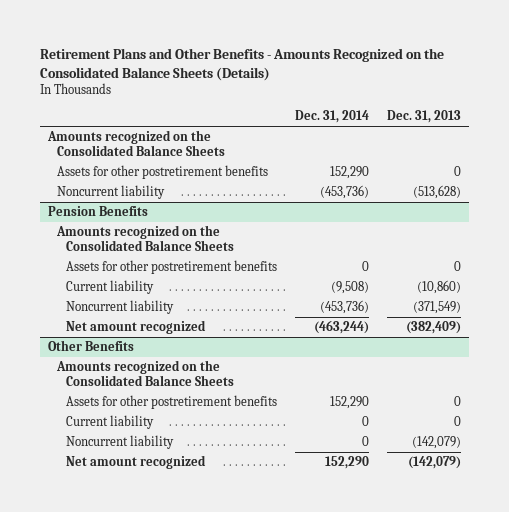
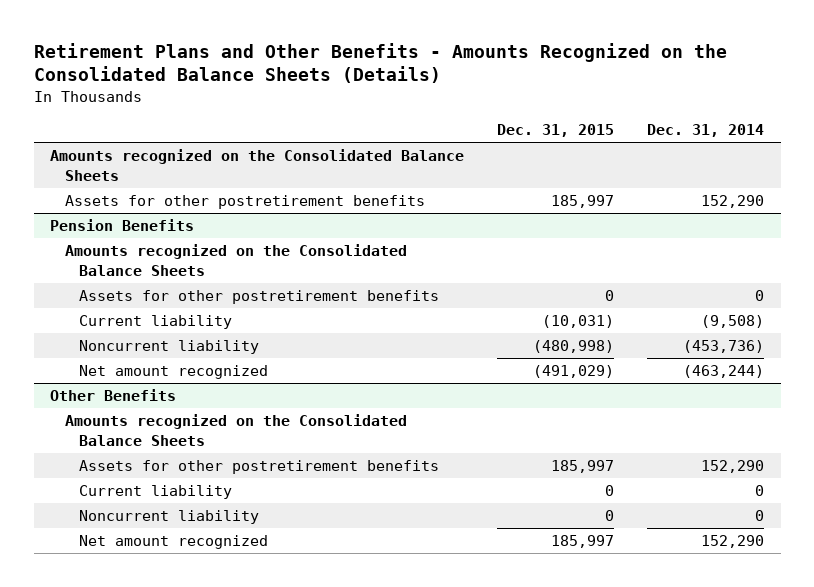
- | Dec. 31, 2014 | Dec. 31, 2013
+ | Dec. 31, 2015 | Dec. 31, 2014
- Noncurrent liability | (453,736) | (513,628)

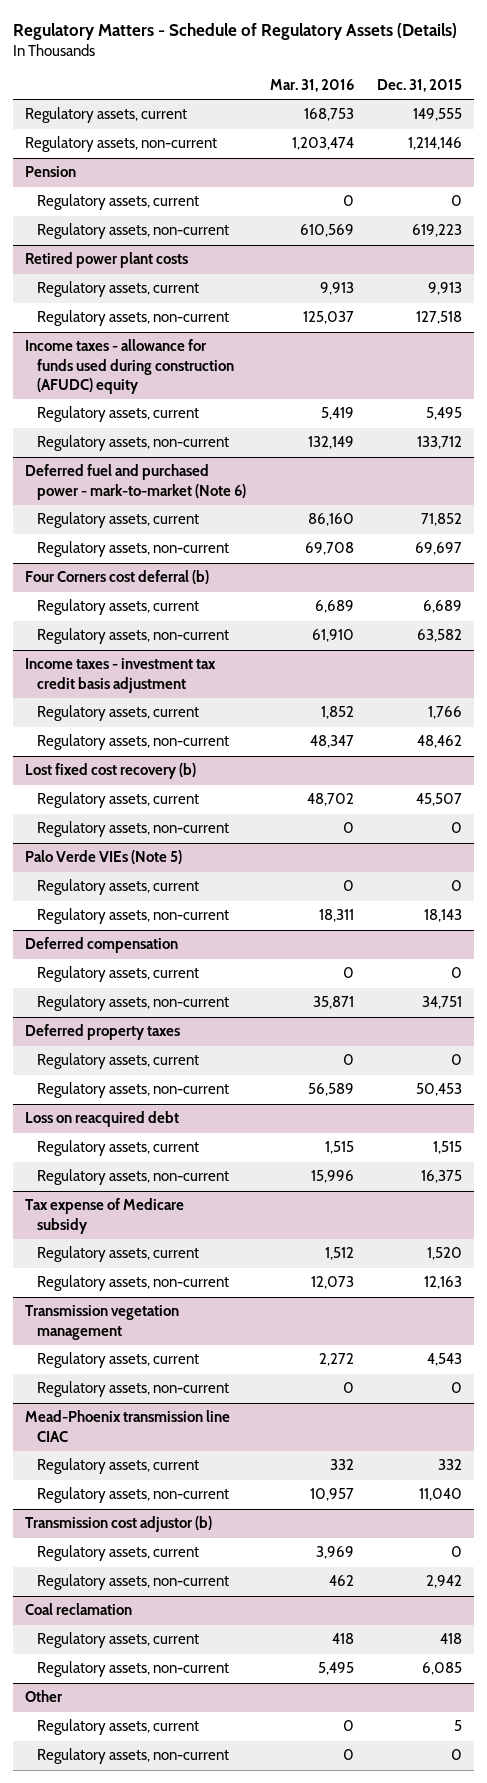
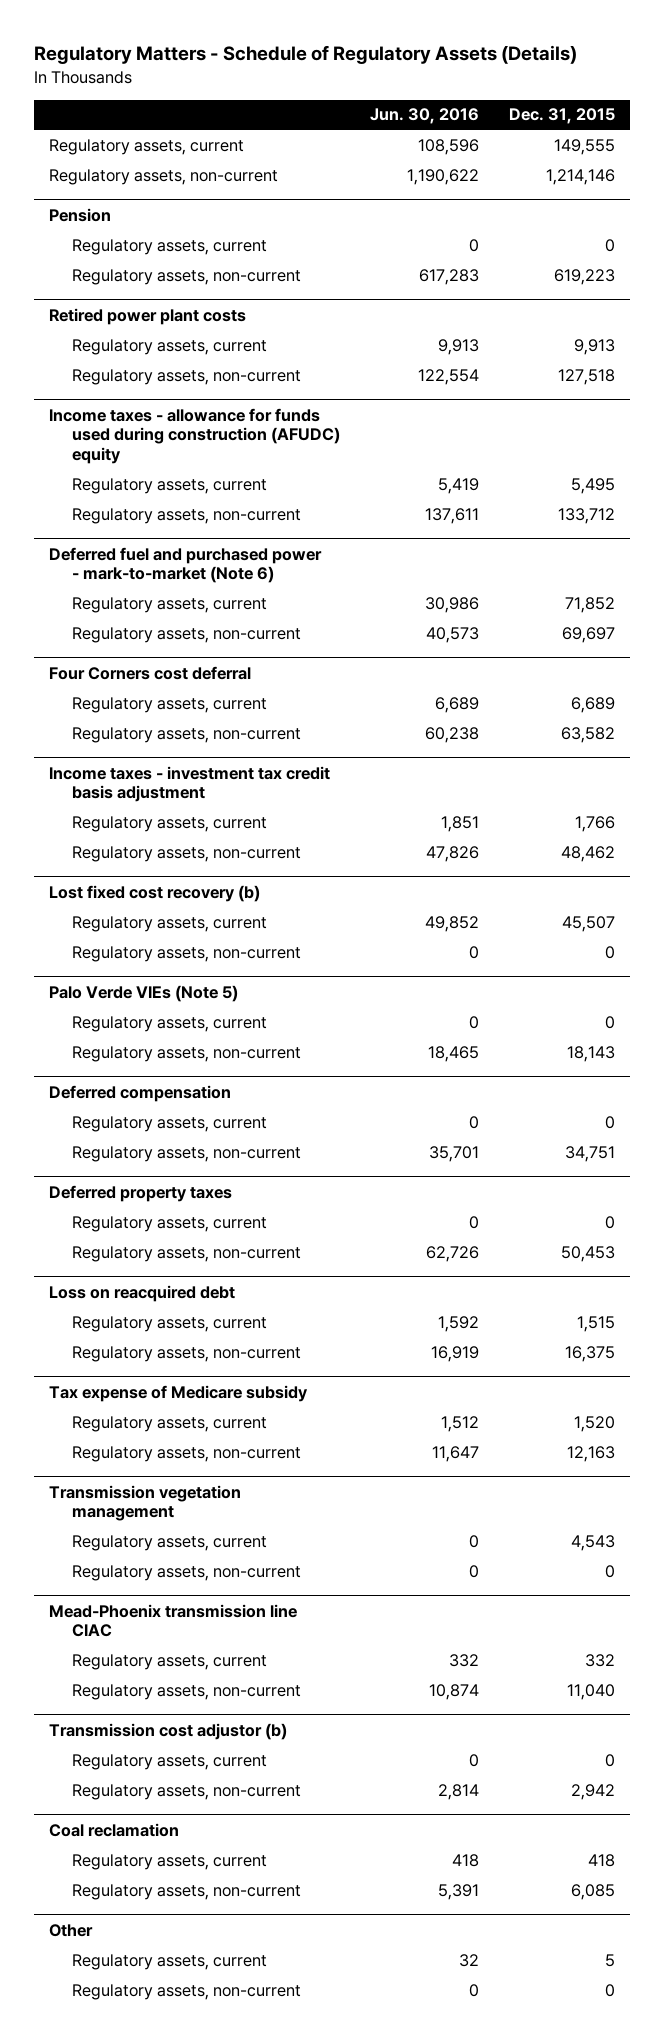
- | Mar. 31, 2016 | Dec. 31, 2015
+ | Jun. 30, 2016 | Dec. 31, 2015
- Four Corners cost deferral (b)
+ Four Corners cost deferral

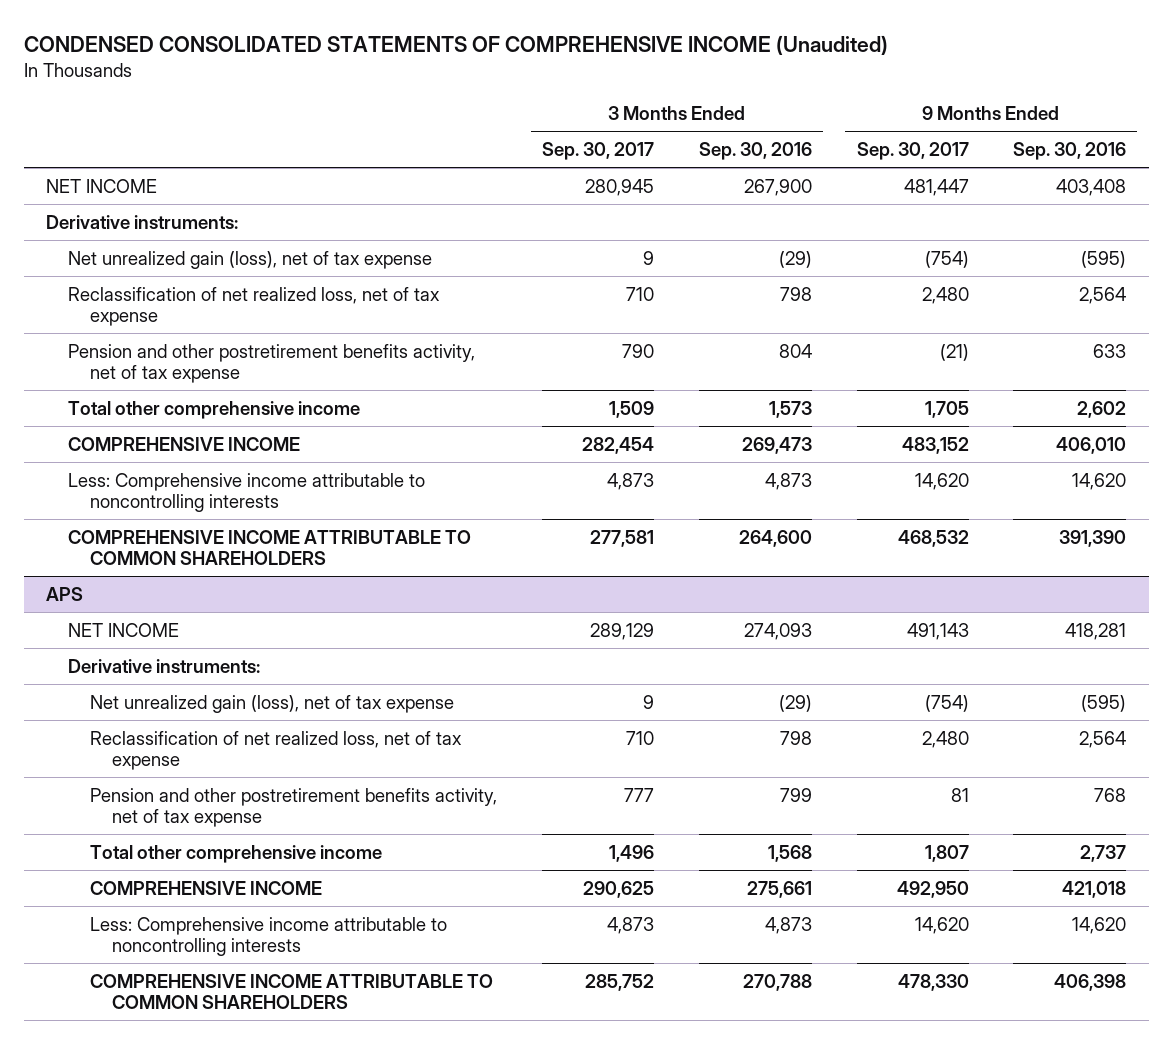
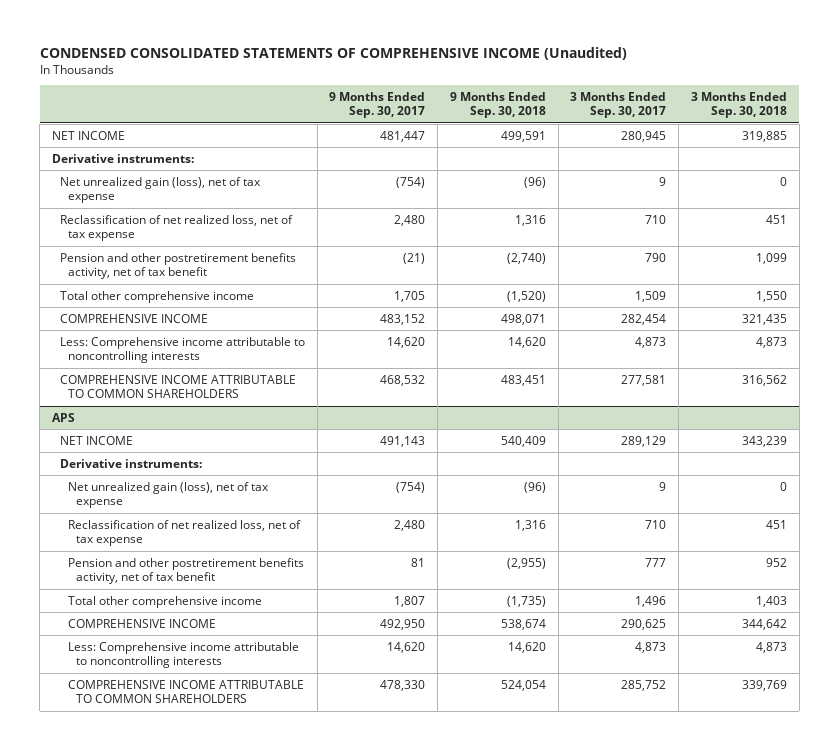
- | 3 Months Ended Sep. 30, 2017 | 3 Months Ended Sep. 30, 2016 | 9 Months Ended Sep. 30, 2017 | 9 Months Ended Sep. 30, 2016
+ | 9 Months Ended Sep. 30, 2017 | 9 Months Ended Sep. 30, 2018 | 3 Months Ended Sep. 30, 2017 | 3 Months Ended Sep. 30, 2018
- Pension and other postretirement benefits activity, net of tax expense | 790 | 804 | (21) | 633
+ Pension and other postretirement benefits activity, net of tax benefit | (21) | (2,740) | 790 | 1,099
@ APS
- Pension and other postretirement benefits activity, net of tax expense | 777 | 799 | 81 | 768
+ Pension and other postretirement benefits activity, net of tax benefit | 81 | (2,955) | 777 | 952

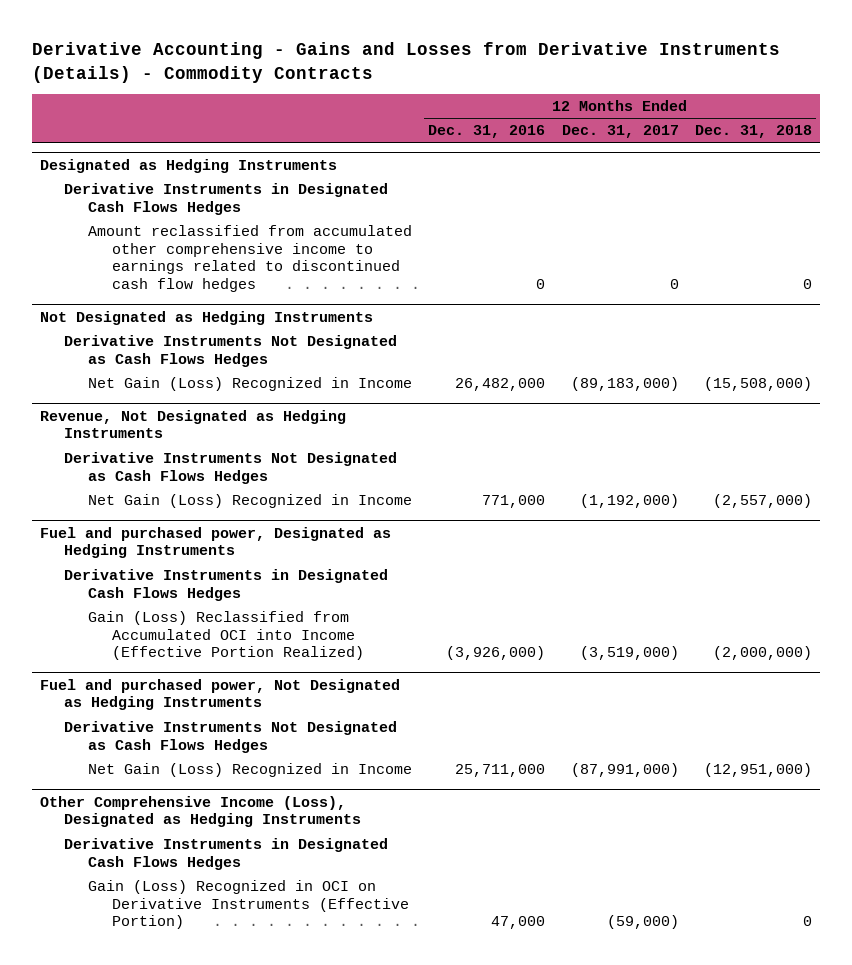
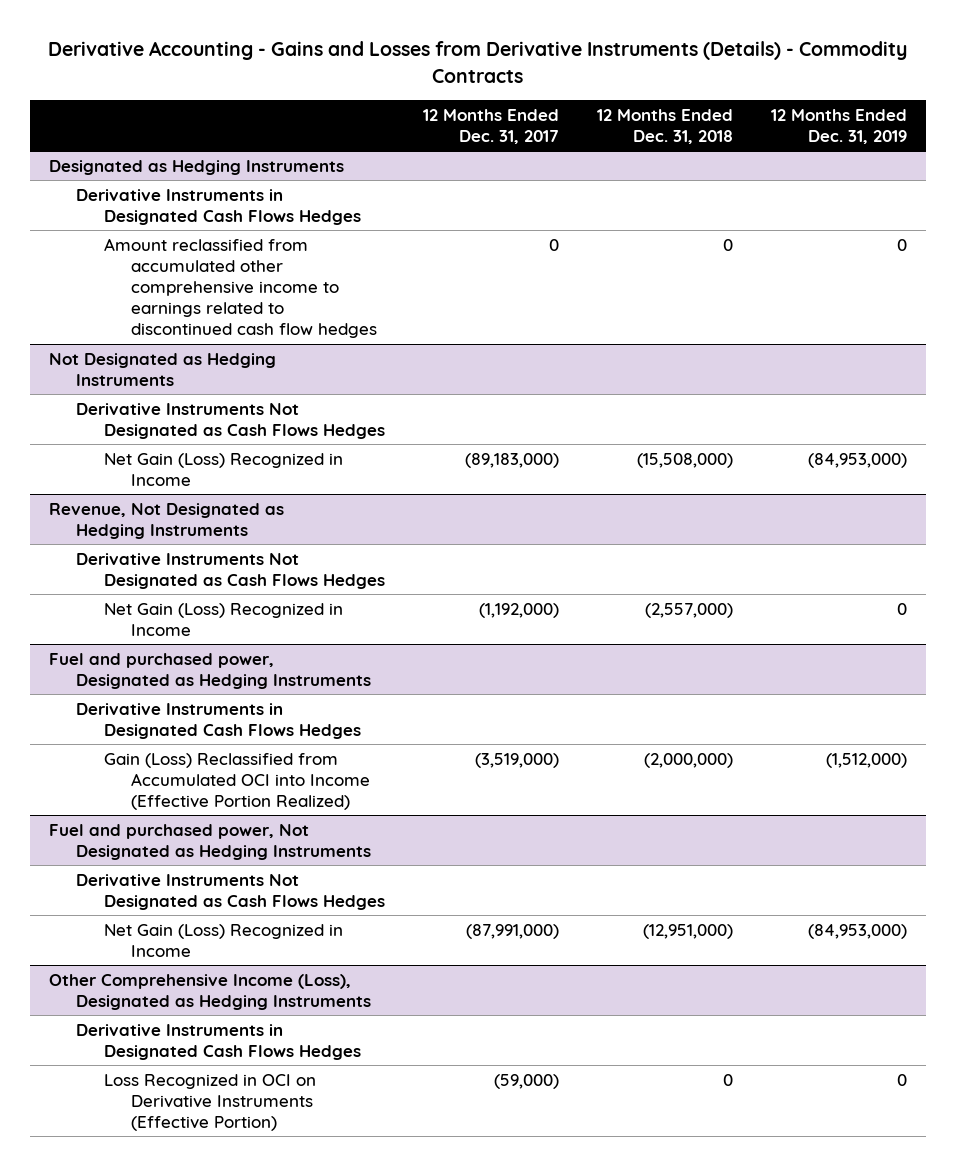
- | 12 Months Ended Dec. 31, 2016 | 12 Months Ended Dec. 31, 2017 | 12 Months Ended Dec. 31, 2018
+ | 12 Months Ended Dec. 31, 2017 | 12 Months Ended Dec. 31, 2018 | 12 Months Ended Dec. 31, 2019
@ Other Comprehensive Income (Loss), Designated as Hedging Instruments
- Gain (Loss) Recognized in OCI on Derivative Instruments (Effective Portion) | 47,000 | (59,000) | 0
+ Loss Recognized in OCI on Derivative Instruments (Effective Portion) | (59,000) | 0 | 0

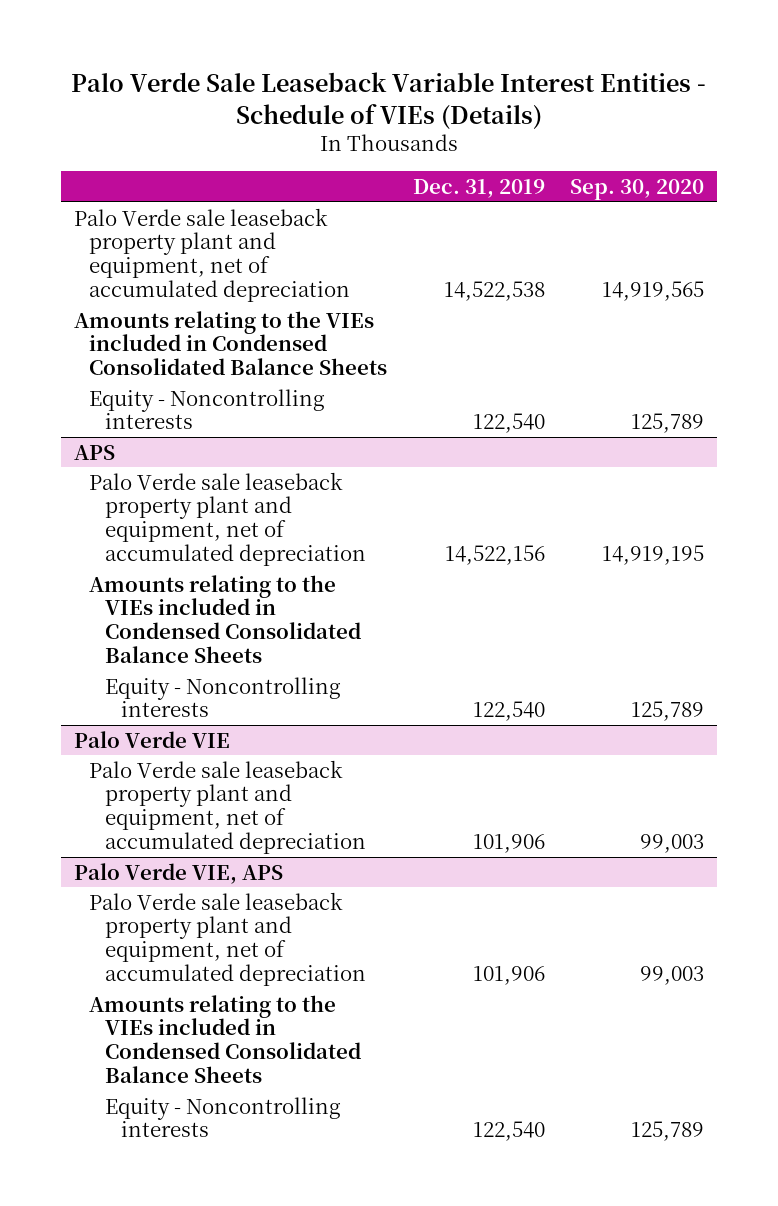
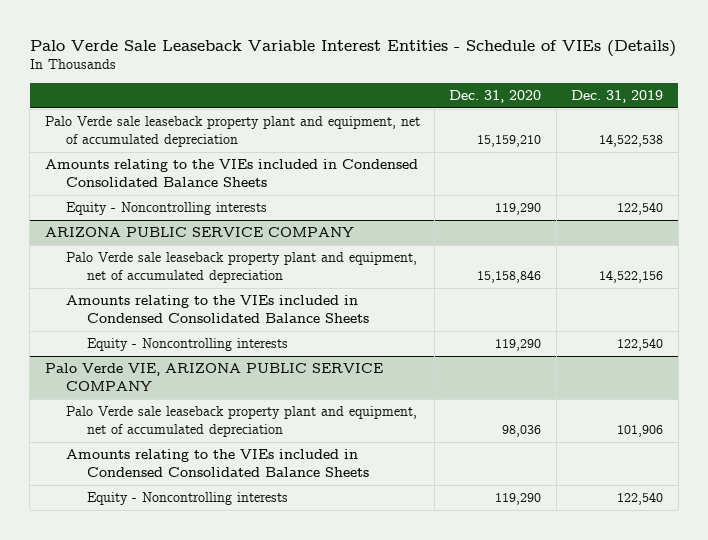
- | Dec. 31, 2019 | Sep. 30, 2020
+ | Dec. 31, 2020 | Dec. 31, 2019
- APS
+ ARIZONA PUBLIC SERVICE COMPANY
- Palo Verde VIE
- Palo Verde sale leaseback property plant and equipment, net of accumulated depreciation | 101,906 | 99,003
- Palo Verde VIE, APS
+ Palo Verde VIE, ARIZONA PUBLIC SERVICE COMPANY

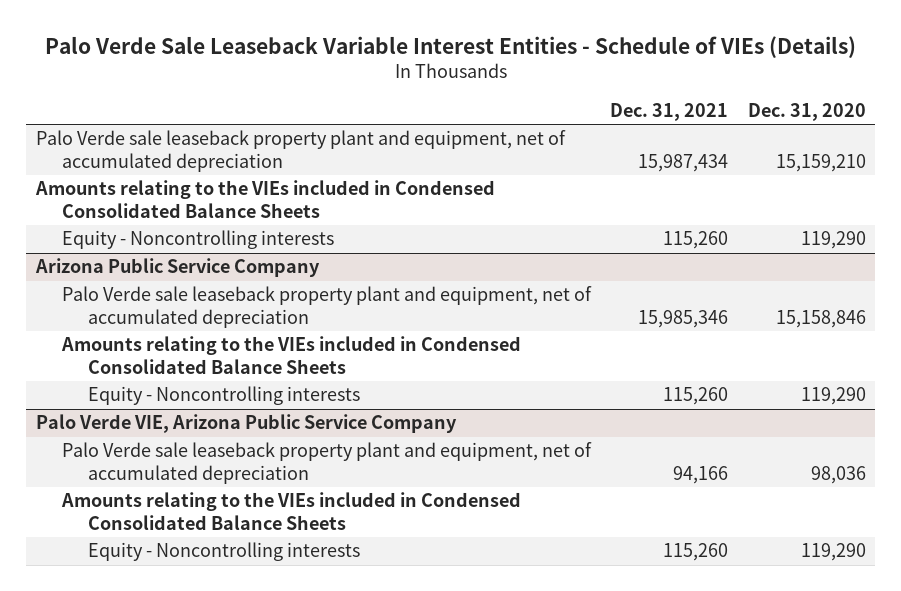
- | Dec. 31, 2020 | Dec. 31, 2019
+ | Dec. 31, 2021 | Dec. 31, 2020
- ARIZONA PUBLIC SERVICE COMPANY
+ Arizona Public Service Company
- Palo Verde VIE, ARIZONA PUBLIC SERVICE COMPANY
+ Palo Verde VIE, Arizona Public Service Company

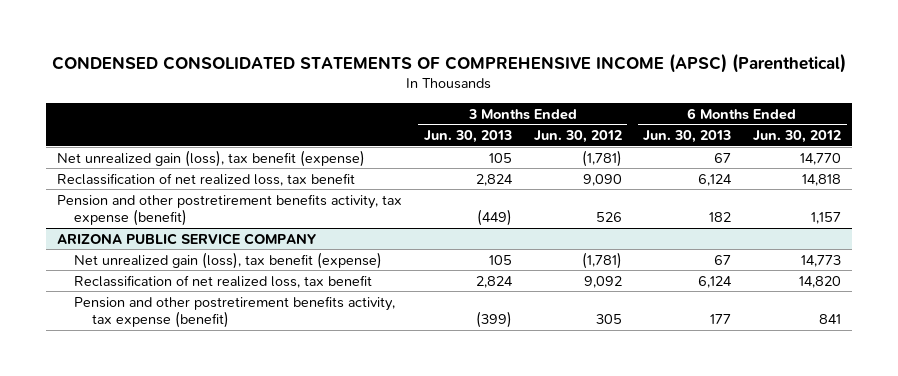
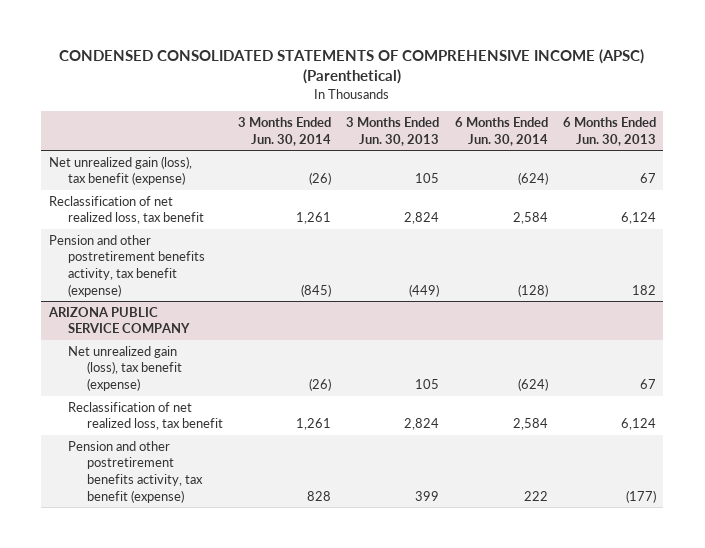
- | 3 Months Ended Jun. 30, 2013 | 3 Months Ended Jun. 30, 2012 | 6 Months Ended Jun. 30, 2013 | 6 Months Ended Jun. 30, 2012
+ | 3 Months Ended Jun. 30, 2014 | 3 Months Ended Jun. 30, 2013 | 6 Months Ended Jun. 30, 2014 | 6 Months Ended Jun. 30, 2013
- Pension and other postretirement benefits activity, tax expense (benefit) | (449) | 526 | 182 | 1,157
+ Pension and other postretirement benefits activity, tax benefit (expense) | (845) | (449) | (128) | 182
@ ARIZONA PUBLIC SERVICE COMPANY
- Pension and other postretirement benefits activity, tax expense (benefit) | (399) | 305 | 177 | 841
+ Pension and other postretirement benefits activity, tax benefit (expense) | 828 | 399 | 222 | (177)

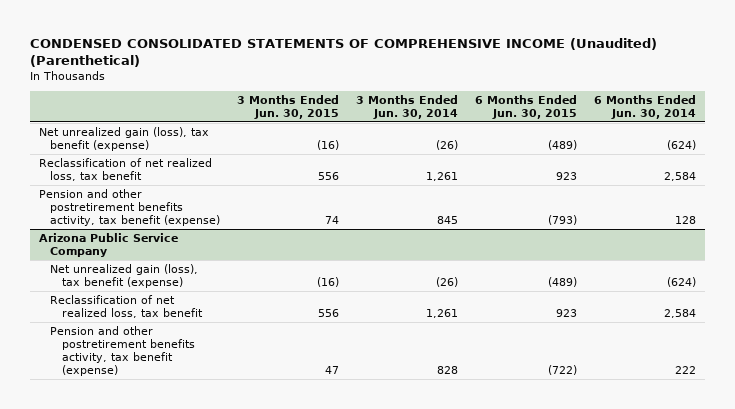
- CONDENSED CONSOLIDATED STATEMENTS OF COMPREHENSIVE INCOME (APSC) (Parenthetical)
+ CONDENSED CONSOLIDATED STATEMENTS OF COMPREHENSIVE INCOME (Unaudited) (Parenthetical)
- | 3 Months Ended Jun. 30, 2014 | 3 Months Ended Jun. 30, 2013 | 6 Months Ended Jun. 30, 2014 | 6 Months Ended Jun. 30, 2013
+ | 3 Months Ended Jun. 30, 2015 | 3 Months Ended Jun. 30, 2014 | 6 Months Ended Jun. 30, 2015 | 6 Months Ended Jun. 30, 2014
- Pension and other postretirement benefits activity, tax benefit (expense) | (845) | (449) | (128) | 182
- ARIZONA PUBLIC SERVICE COMPANY
+ Pension and other postretirement benefits activity, tax benefit (expense) | 74 | 845 | (793) | 128
+ Arizona Public Service Company

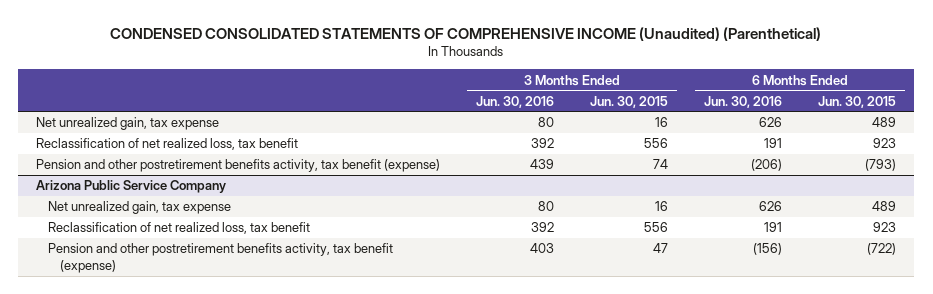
- | 3 Months Ended Jun. 30, 2015 | 3 Months Ended Jun. 30, 2014 | 6 Months Ended Jun. 30, 2015 | 6 Months Ended Jun. 30, 2014
+ | 3 Months Ended Jun. 30, 2016 | 3 Months Ended Jun. 30, 2015 | 6 Months Ended Jun. 30, 2016 | 6 Months Ended Jun. 30, 2015
- Net unrealized gain (loss), tax benefit (expense) | (16) | (26) | (489) | (624)
+ Net unrealized gain, tax expense | 80 | 16 | 626 | 489
@ Arizona Public Service Company
- Net unrealized gain (loss), tax benefit (expense) | (16) | (26) | (489) | (624)
+ Net unrealized gain, tax expense | 80 | 16 | 626 | 489

